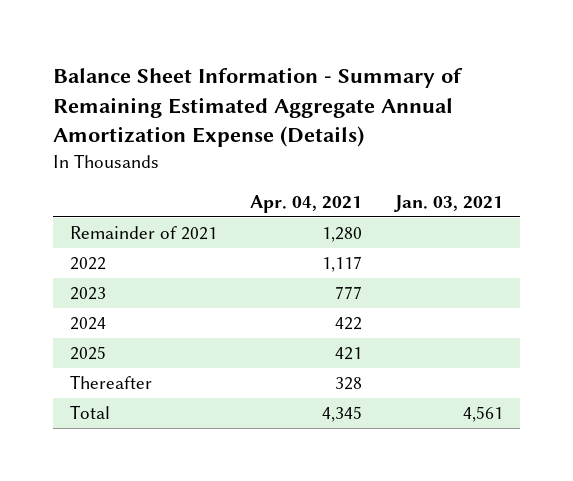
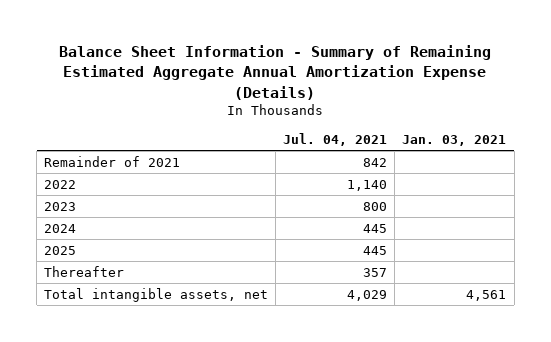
- | Apr. 04, 2021 | Jan. 03, 2021
+ | Jul. 04, 2021 | Jan. 03, 2021
- Total | 4,345 | 4,561
+ Total intangible assets, net | 4,029 | 4,561

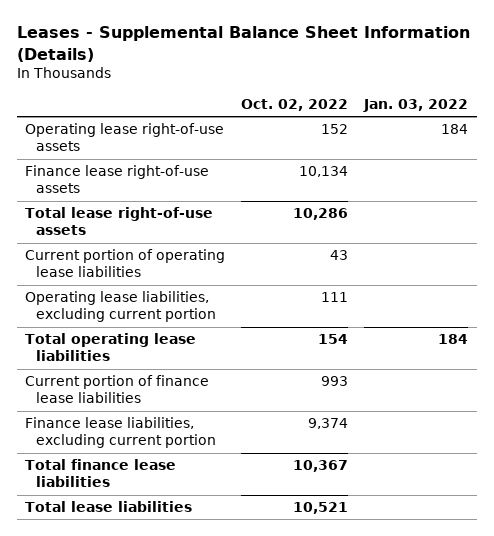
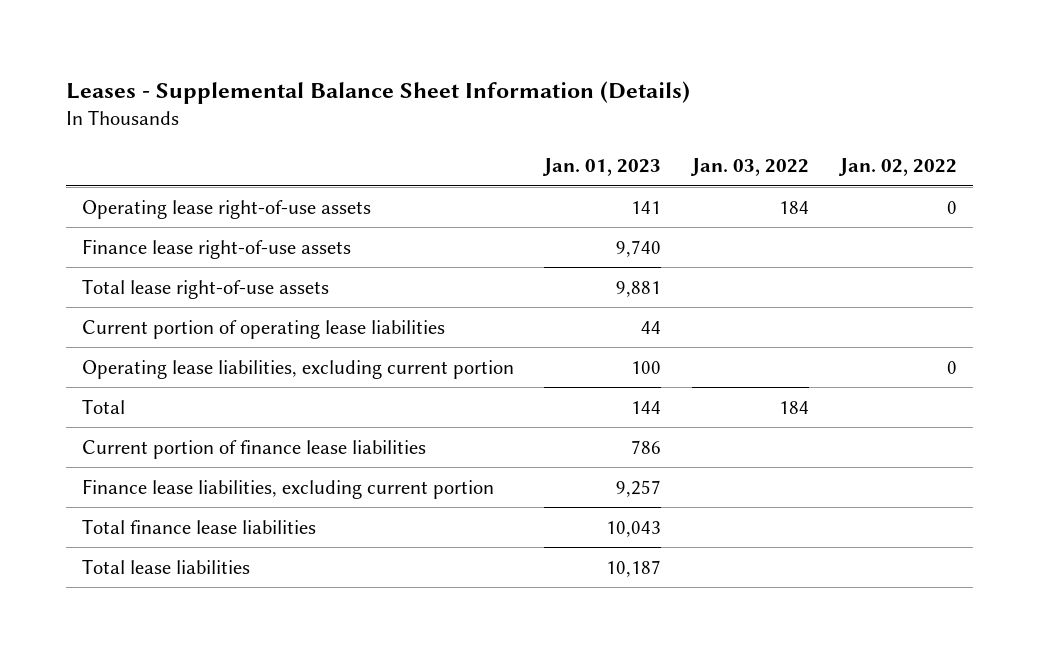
- | Oct. 02, 2022 | Jan. 03, 2022
+ | Jan. 01, 2023 | Jan. 03, 2022 | Jan. 02, 2022
- Total operating lease liabilities | 154 | 184
+ Total | 144 | 184 |

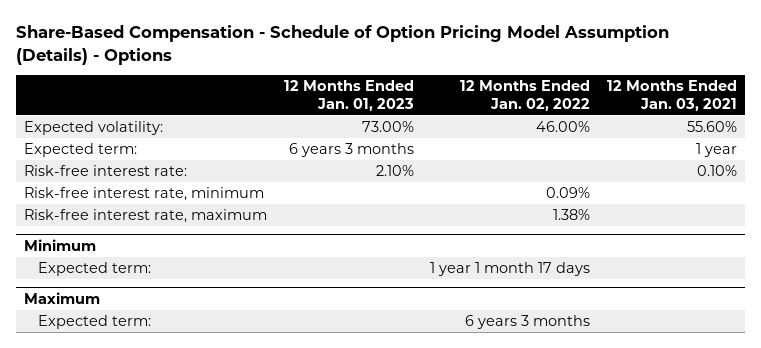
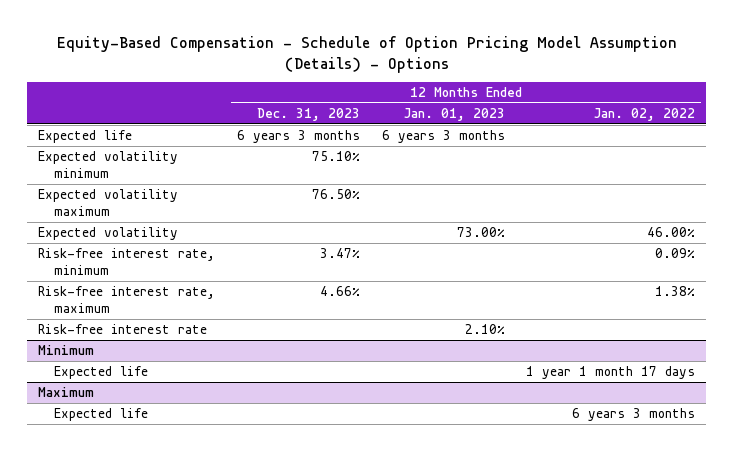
- Share-Based Compensation - Schedule of Option Pricing Model Assumption (Details) - Options
+ Equity-Based Compensation - Schedule of Option Pricing Model Assumption (Details) - Options
- | 12 Months Ended Jan. 01, 2023 | 12 Months Ended Jan. 02, 2022 | 12 Months Ended Jan. 03, 2021
+ | 12 Months Ended Dec. 31, 2023 | 12 Months Ended Jan. 01, 2023 | 12 Months Ended Jan. 02, 2022
- Expected volatility: | 73.00% | 46.00% | 55.60%
- Expected term: | 6 years 3 months | | 1 year
- Risk-free interest rate: | 2.10% | | 0.10%
+ Expected life | 6 years 3 months | 6 years 3 months |
+ Expected volatility minimum | 75.10% | |
+ Expected volatility maximum | 76.50% | |
+ Expected volatility | | 73.00% | 46.00%
+ Risk-free interest rate | | 2.10% |
@ Minimum
- Expected term: | | 1 year 1 month 17 days |
+ Expected life | | | 1 year 1 month 17 days
@ Maximum
- Expected term: | | 6 years 3 months |
+ Expected life | | | 6 years 3 months

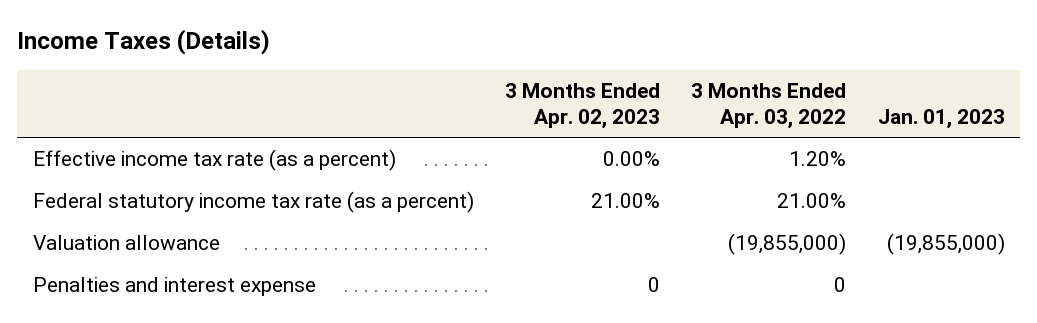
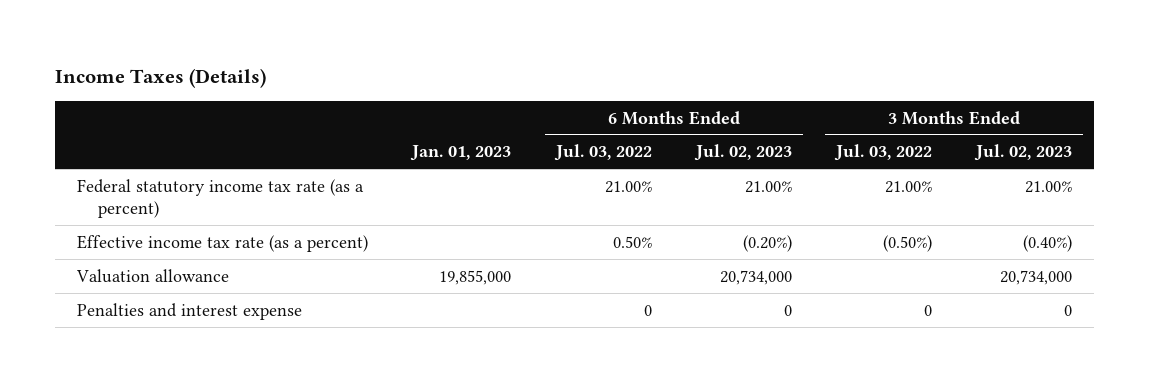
- | 3 Months Ended Apr. 02, 2023 | 3 Months Ended Apr. 03, 2022 | Jan. 01, 2023
+ | Jan. 01, 2023 | 6 Months Ended Jul. 03, 2022 | 6 Months Ended Jul. 02, 2023 | 3 Months Ended Jul. 03, 2022 | 3 Months Ended Jul. 02, 2023
- Valuation allowance | | (19,855,000) | (19,855,000)
moved down: Effective income tax rate (as a percent) | | 0.50% | (0.20%) | (0.50%) | (0.40%)
+ Valuation allowance | 19,855,000 | | 20,734,000 | | 20,734,000

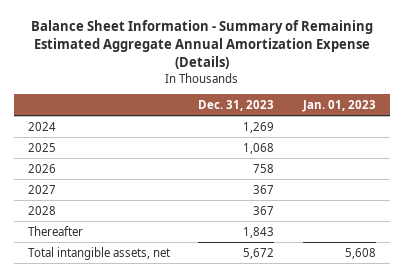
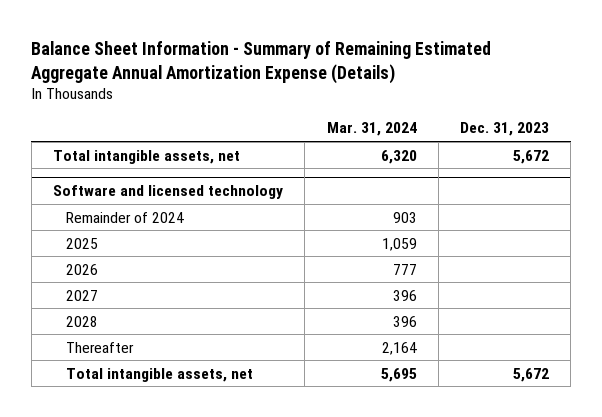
- | Dec. 31, 2023 | Jan. 01, 2023
+ | Mar. 31, 2024 | Dec. 31, 2023
- 2024 | 1,269 |
- 2025 | 1,068 |
- 2026 | 758 |
- 2027 | 367 |
- 2028 | 367 |
- Thereafter | 1,843 |
+ Software and licensed technology
+ Remainder of 2024 | 903 |
+ 2025 | 1,059 |
+ 2026 | 777 |
+ 2027 | 396 |
+ 2028 | 396 |
+ Thereafter | 2,164 |
+ Total intangible assets, net | 5,695 | 5,672

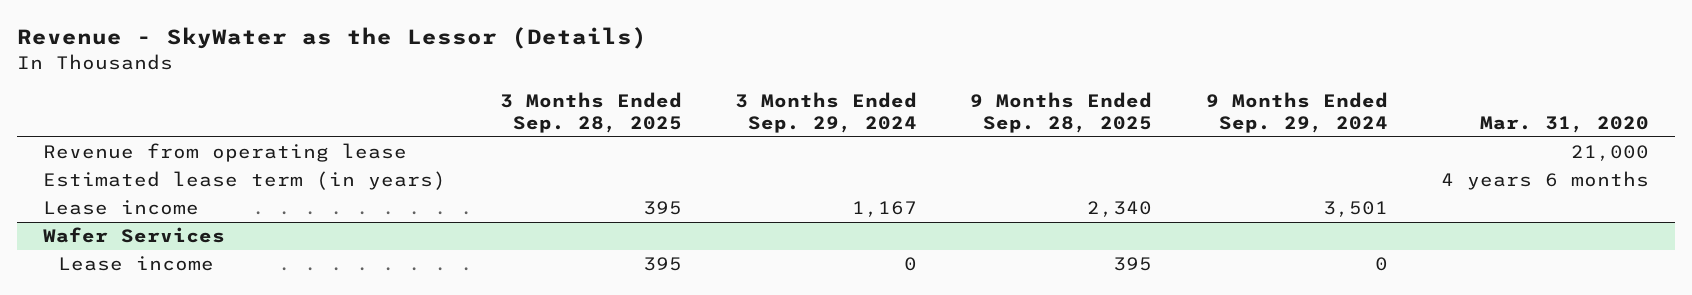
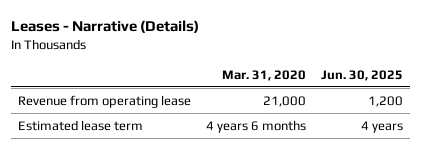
- Revenue - SkyWater as the Lessor (Details)
+ Leases - Narrative (Details)
- | 3 Months Ended Sep. 28, 2025 | 3 Months Ended Sep. 29, 2024 | 9 Months Ended Sep. 28, 2025 | 9 Months Ended Sep. 29, 2024 | Mar. 31, 2020
+ | Mar. 31, 2020 | Jun. 30, 2025
- Estimated lease term (in years) | | | | | 4 years 6 months
- Lease income | 395 | 1,167 | 2,340 | 3,501 |
- Wafer Services
- Lease income | 395 | 0 | 395 | 0 |
+ Estimated lease term | 4 years 6 months | 4 years

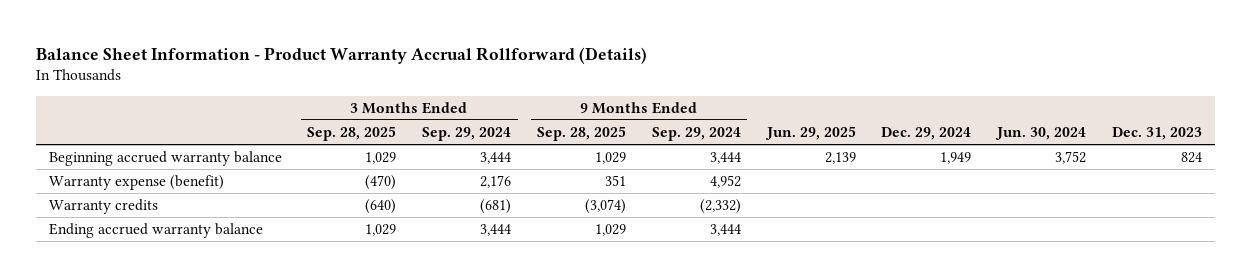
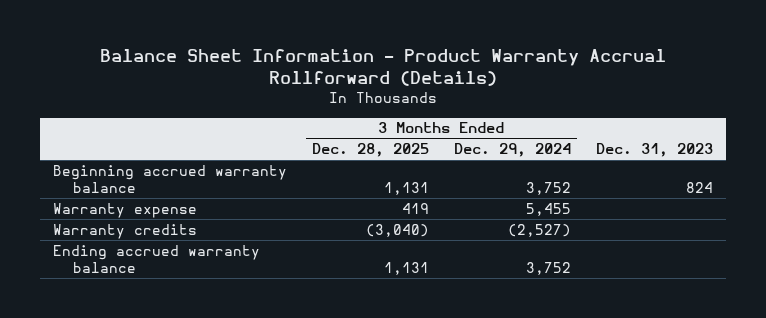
- | 3 Months Ended Sep. 28, 2025 | 3 Months Ended Sep. 29, 2024 | 9 Months Ended Sep. 28, 2025 | 9 Months Ended Sep. 29, 2024 | Jun. 29, 2025 | Dec. 29, 2024 | Jun. 30, 2024 | Dec. 31, 2023
+ | 3 Months Ended Dec. 28, 2025 | 3 Months Ended Dec. 29, 2024 | Dec. 31, 2023
- Warranty expense (benefit) | (470) | 2,176 | 351 | 4,952 | | | |
+ Warranty expense | 419 | 5,455 |

